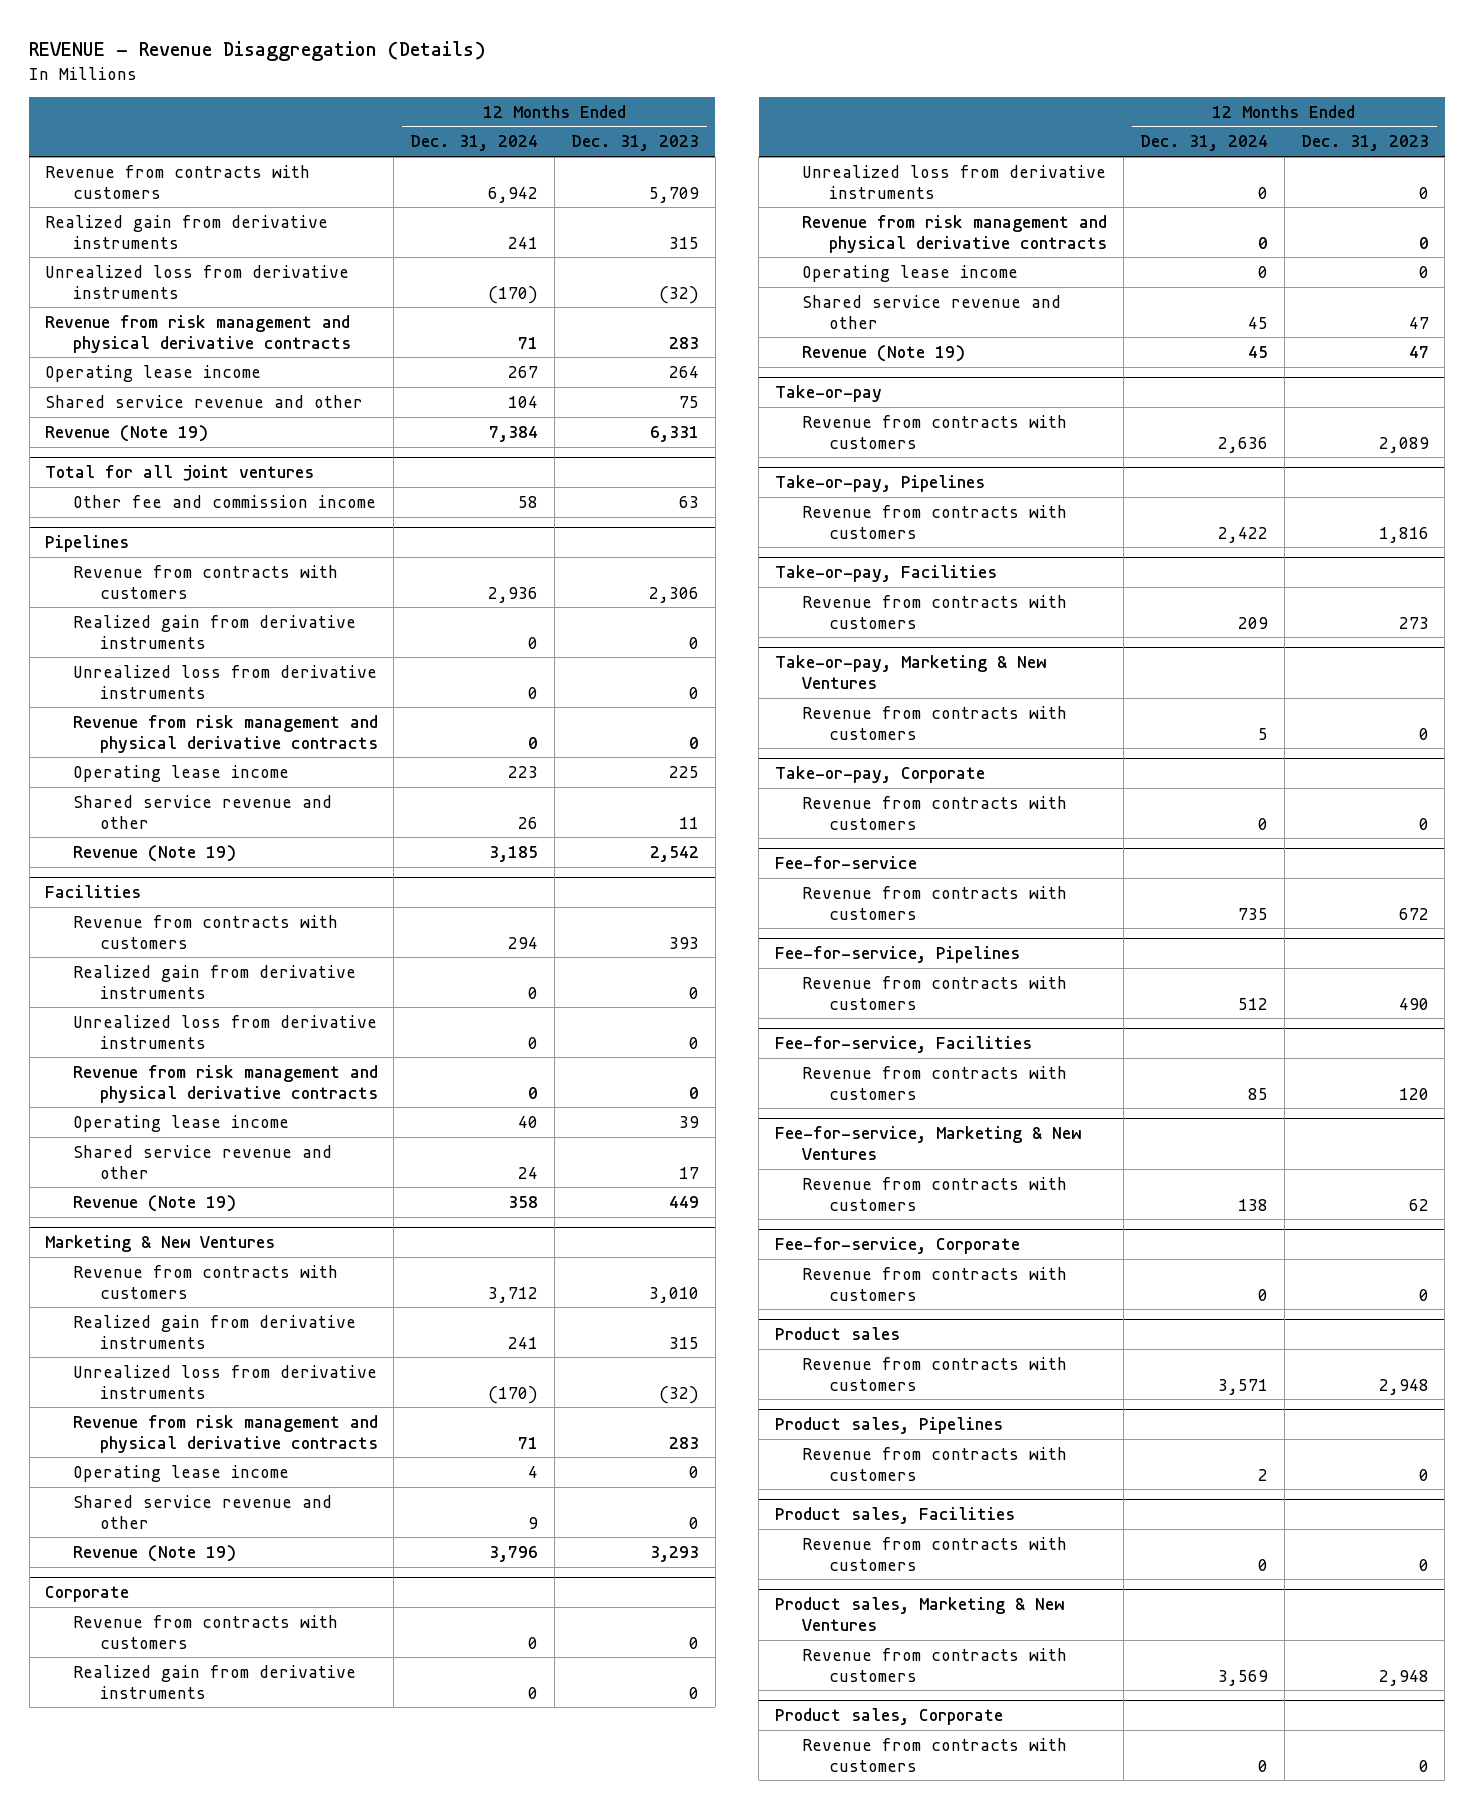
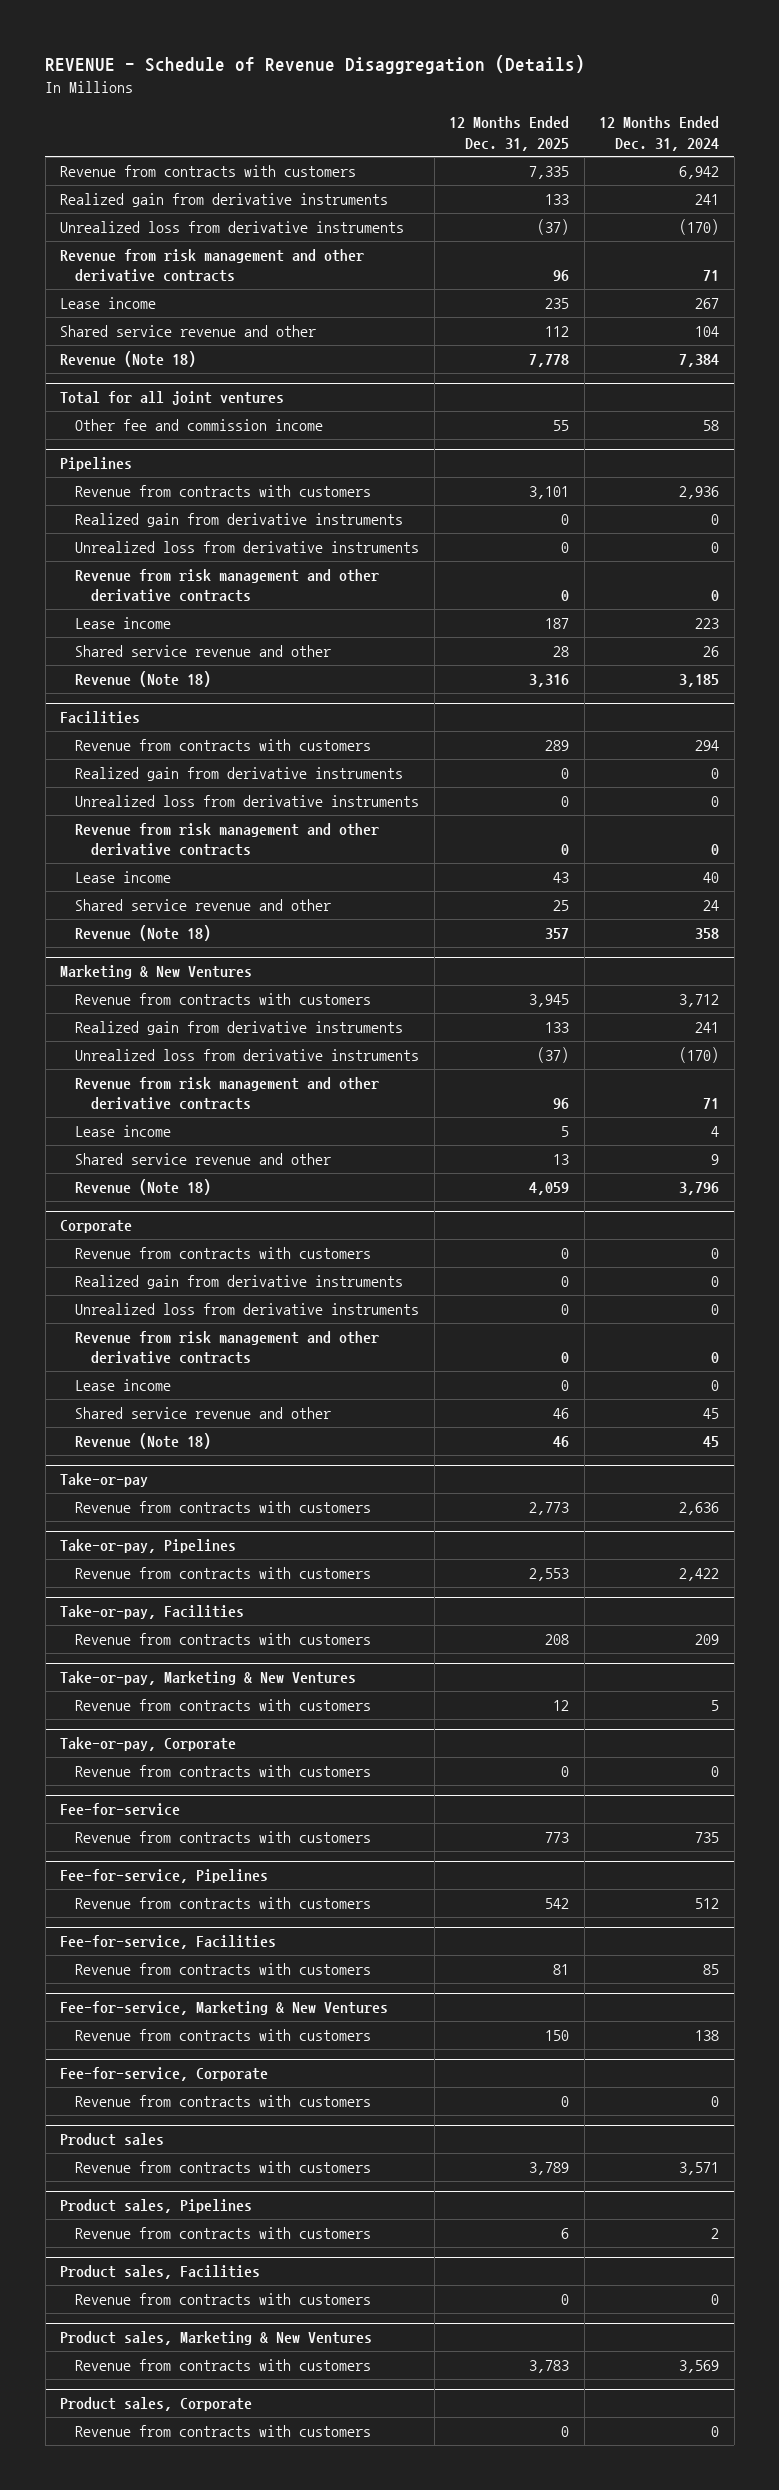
- REVENUE - Revenue Disaggregation (Details)
+ REVENUE - Schedule of Revenue Disaggregation (Details)
- | 12 Months Ended Dec. 31, 2024 | 12 Months Ended Dec. 31, 2023
+ | 12 Months Ended Dec. 31, 2025 | 12 Months Ended Dec. 31, 2024
- Revenue from risk management and physical derivative contracts | 71 | 283
- Operating lease income | 267 | 264
+ Revenue from risk management and other derivative contracts | 96 | 71
+ Lease income | 235 | 267
- Revenue (Note 19) | 7,384 | 6,331
+ Revenue (Note 18) | 7,778 | 7,384
@ Pipelines
- Revenue from risk management and physical derivative contracts | 0 | 0
- Operating lease income | 223 | 225
+ Revenue from risk management and other derivative contracts | 0 | 0
+ Lease income | 187 | 223
- Revenue (Note 19) | 3,185 | 2,542
+ Revenue (Note 18) | 3,316 | 3,185
@ Facilities
- Revenue from risk management and physical derivative contracts | 0 | 0
- Operating lease income | 40 | 39
+ Revenue from risk management and other derivative contracts | 0 | 0
+ Lease income | 43 | 40
- Revenue (Note 19) | 358 | 449
+ Revenue (Note 18) | 357 | 358
@ Marketing & New Ventures
- Revenue from risk management and physical derivative contracts | 71 | 283
- Operating lease income | 4 | 0
+ Revenue from risk management and other derivative contracts | 96 | 71
+ Lease income | 5 | 4
- Revenue (Note 19) | 3,796 | 3,293
+ Revenue (Note 18) | 4,059 | 3,796
@ Corporate
- Revenue from risk management and physical derivative contracts | 0 | 0
- Operating lease income | 0 | 0
+ Revenue from risk management and other derivative contracts | 0 | 0
+ Lease income | 0 | 0
- Revenue (Note 19) | 45 | 47
+ Revenue (Note 18) | 46 | 45

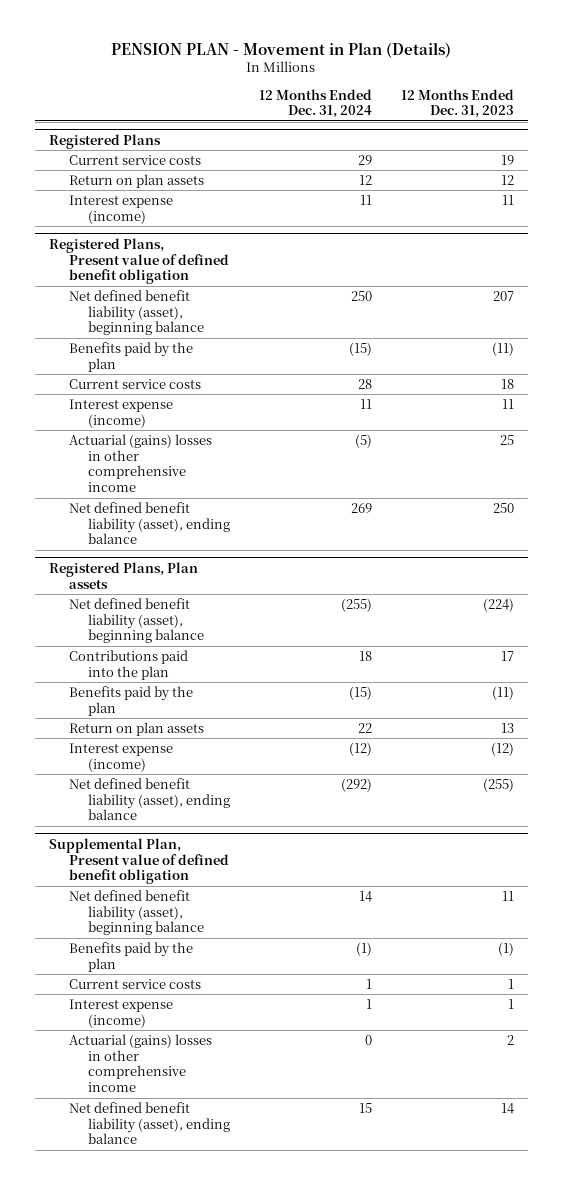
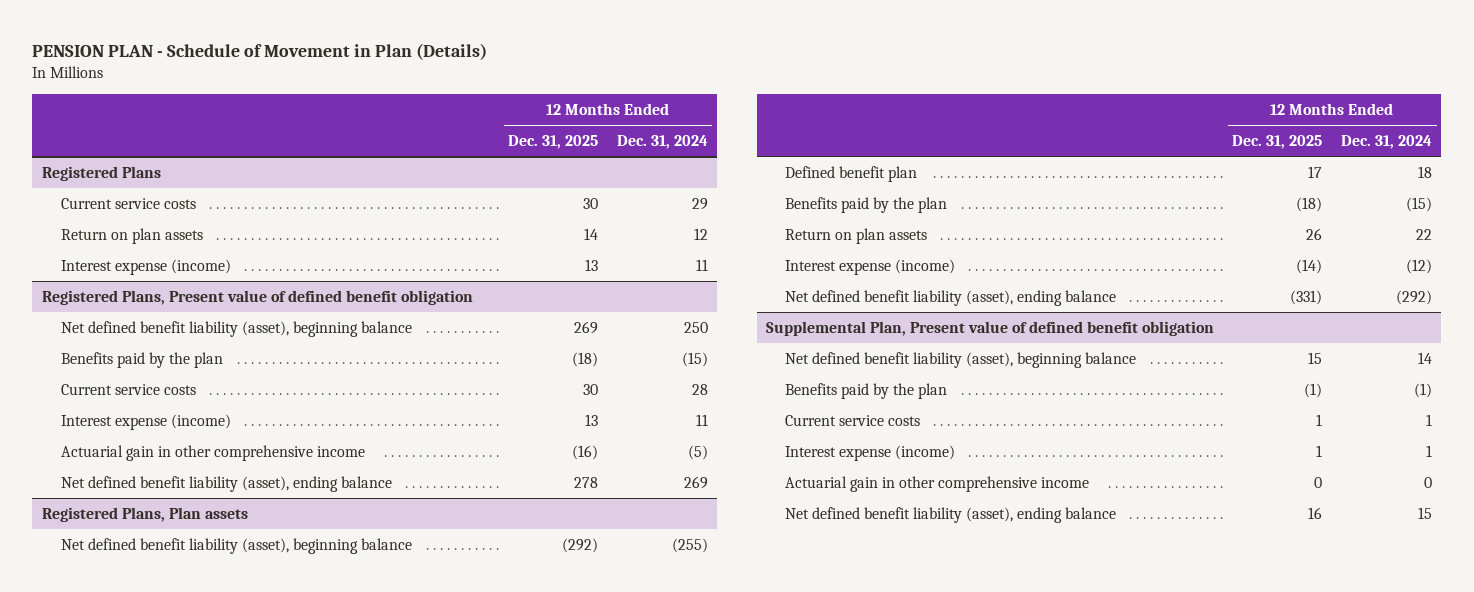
- PENSION PLAN - Movement in Plan (Details)
+ PENSION PLAN - Schedule of Movement in Plan (Details)
- | 12 Months Ended Dec. 31, 2024 | 12 Months Ended Dec. 31, 2023
+ | 12 Months Ended Dec. 31, 2025 | 12 Months Ended Dec. 31, 2024
@ Registered Plans, Present value of defined benefit obligation
- Actuarial (gains) losses in other comprehensive income | (5) | 25
+ Actuarial gain in other comprehensive income | (16) | (5)
@ Registered Plans, Plan assets
- Contributions paid into the plan | 18 | 17
+ Defined benefit plan | 17 | 18
@ Supplemental Plan, Present value of defined benefit obligation
- Actuarial (gains) losses in other comprehensive income | 0 | 2
+ Actuarial gain in other comprehensive income | 0 | 0

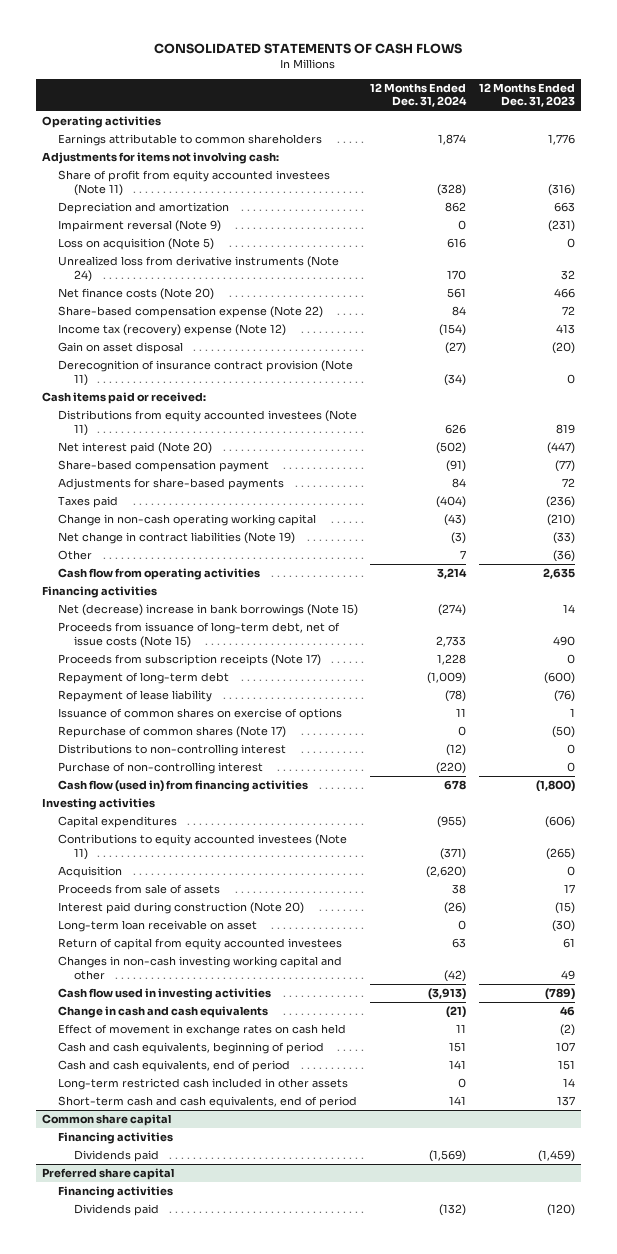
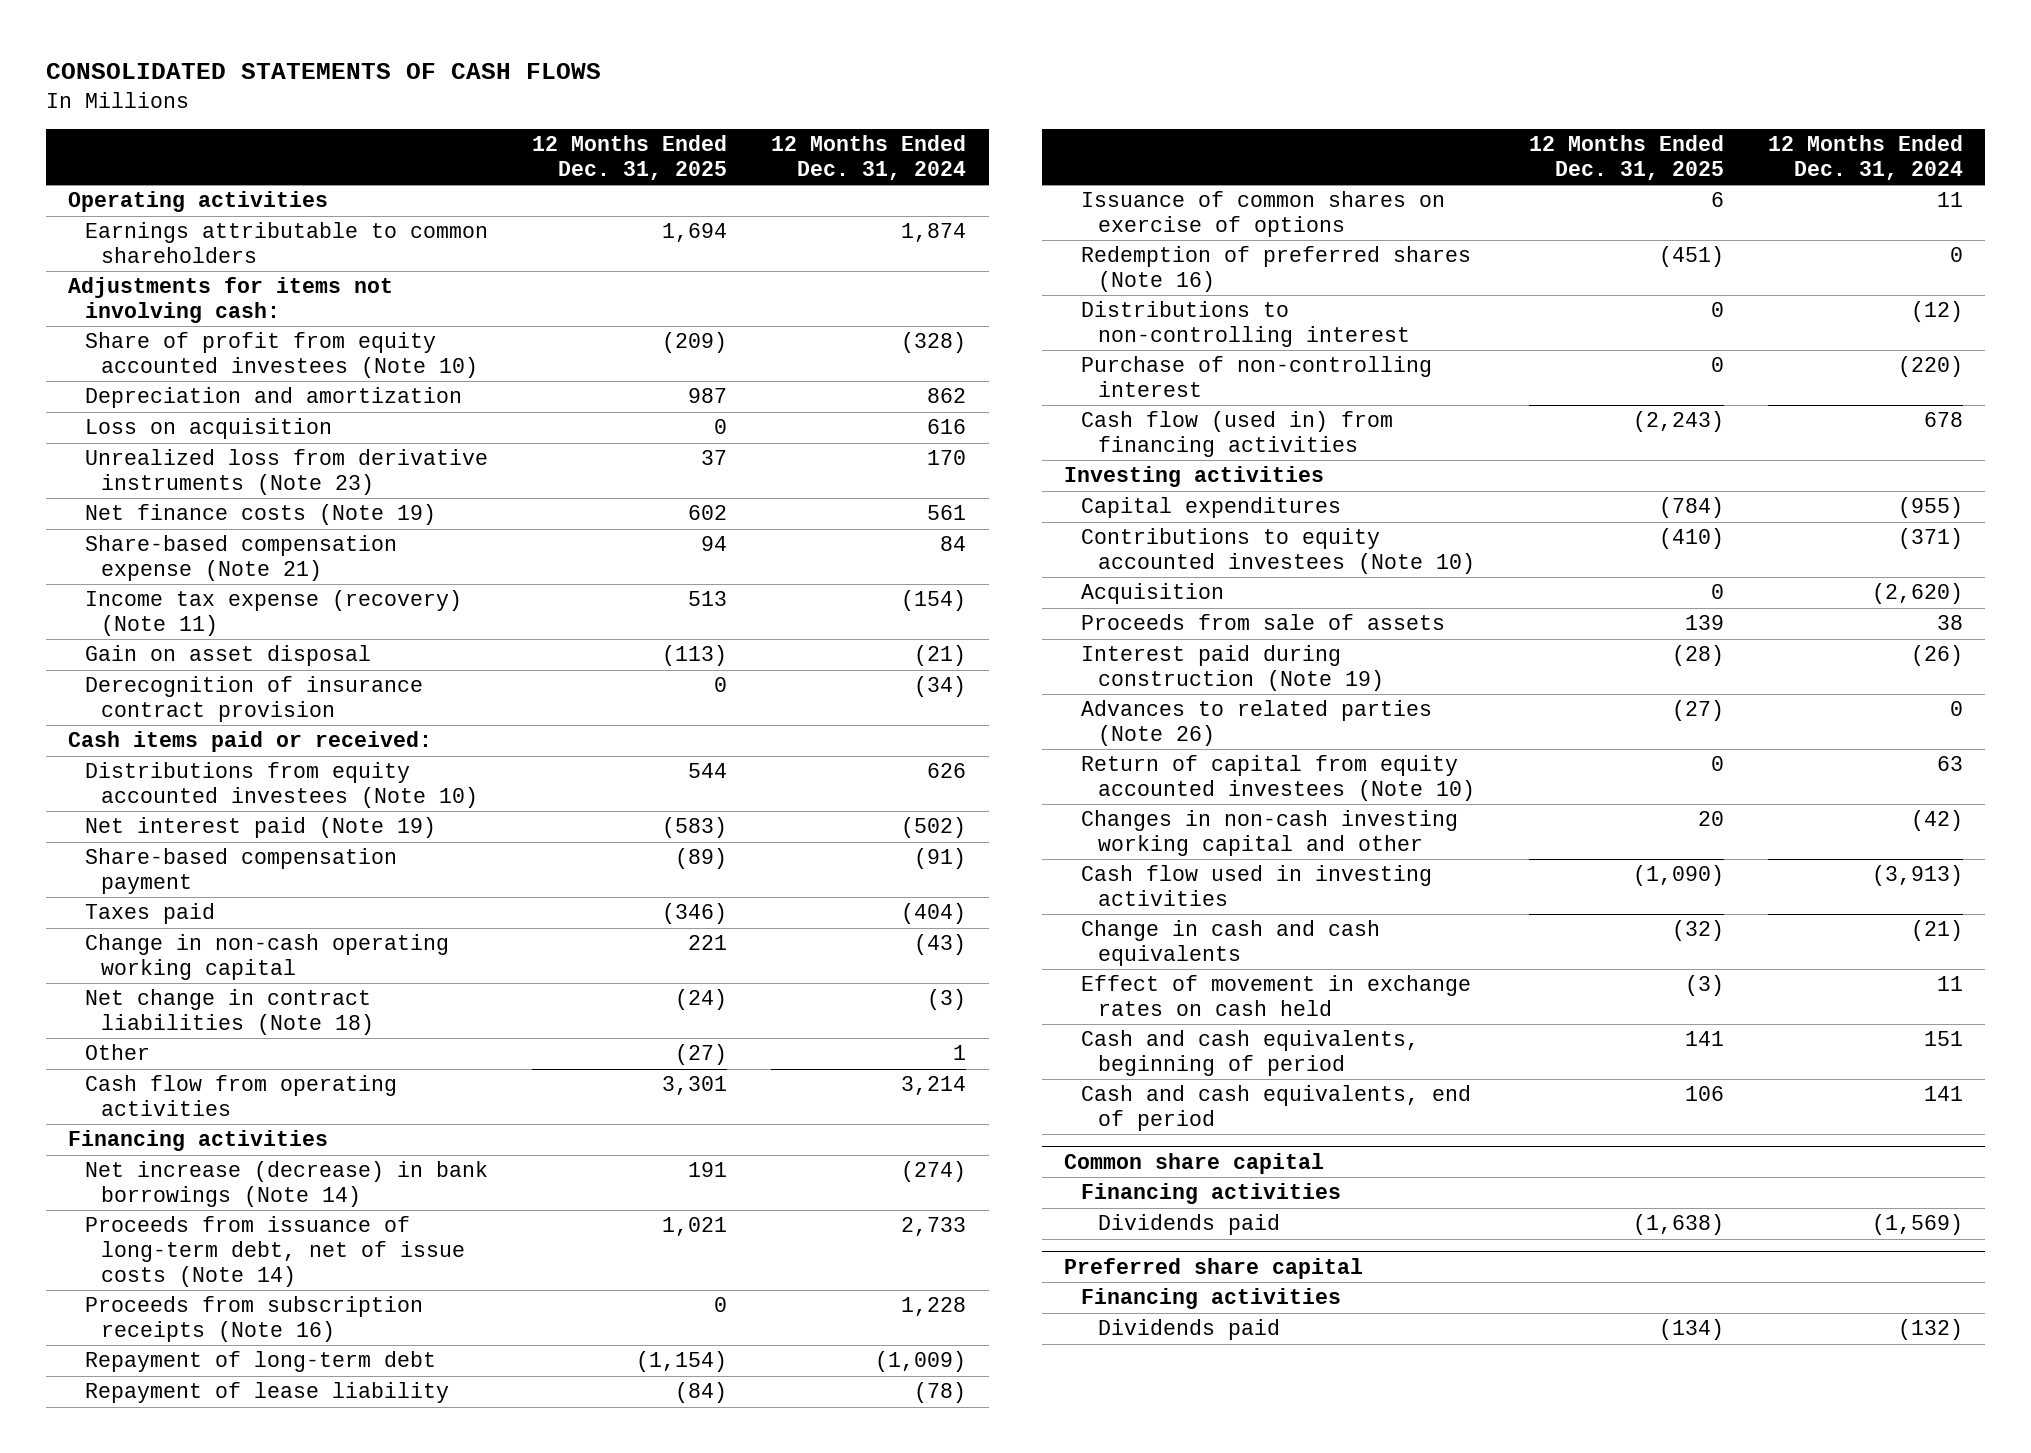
- | 12 Months Ended Dec. 31, 2024 | 12 Months Ended Dec. 31, 2023
+ | 12 Months Ended Dec. 31, 2025 | 12 Months Ended Dec. 31, 2024
- Share of profit from equity accounted investees (Note 11) | (328) | (316)
+ Share of profit from equity accounted investees (Note 10) | (209) | (328)
- Impairment reversal (Note 9) | 0 | (231)
- Loss on acquisition (Note 5) | 616 | 0
- Unrealized loss from derivative instruments (Note 24) | 170 | 32
- Net finance costs (Note 20) | 561 | 466
- Share-based compensation expense (Note 22) | 84 | 72
- Income tax (recovery) expense (Note 12) | (154) | 413
- Gain on asset disposal | (27) | (20)
- Derecognition of insurance contract provision (Note 11) | (34) | 0
+ Loss on acquisition | 0 | 616
+ Unrealized loss from derivative instruments (Note 23) | 37 | 170
+ Net finance costs (Note 19) | 602 | 561
+ Share-based compensation expense (Note 21) | 94 | 84
+ Income tax expense (recovery) (Note 11) | 513 | (154)
+ Gain on asset disposal | (113) | (21)
+ Derecognition of insurance contract provision | 0 | (34)
- Distributions from equity accounted investees (Note 11) | 626 | 819
- Net interest paid (Note 20) | (502) | (447)
+ Distributions from equity accounted investees (Note 10) | 544 | 626
+ Net interest paid (Note 19) | (583) | (502)
- Adjustments for share-based payments | 84 | 72
- Net change in contract liabilities (Note 19) | (3) | (33)
- Other | 7 | (36)
+ Net change in contract liabilities (Note 18) | (24) | (3)
+ Other | (27) | 1
- Net (decrease) increase in bank borrowings (Note 15) | (274) | 14
- Proceeds from issuance of long-term debt, net of issue costs (Note 15) | 2,733 | 490
- Proceeds from subscription receipts (Note 17) | 1,228 | 0
+ Net increase (decrease) in bank borrowings (Note 14) | 191 | (274)
+ Proceeds from issuance of long-term debt, net of issue costs (Note 14) | 1,021 | 2,733
+ Proceeds from subscription receipts (Note 16) | 0 | 1,228
- Repurchase of common shares (Note 17) | 0 | (50)
+ Redemption of preferred shares (Note 16) | (451) | 0
- Contributions to equity accounted investees (Note 11) | (371) | (265)
+ Contributions to equity accounted investees (Note 10) | (410) | (371)
- Interest paid during construction (Note 20) | (26) | (15)
- Long-term loan receivable on asset | 0 | (30)
- Return of capital from equity accounted investees | 63 | 61
+ Interest paid during construction (Note 19) | (28) | (26)
+ Advances to related parties (Note 26) | (27) | 0
+ Return of capital from equity accounted investees (Note 10) | 0 | 63
- Long-term restricted cash included in other assets | 0 | 14
- Short-term cash and cash equivalents, end of period | 141 | 137

